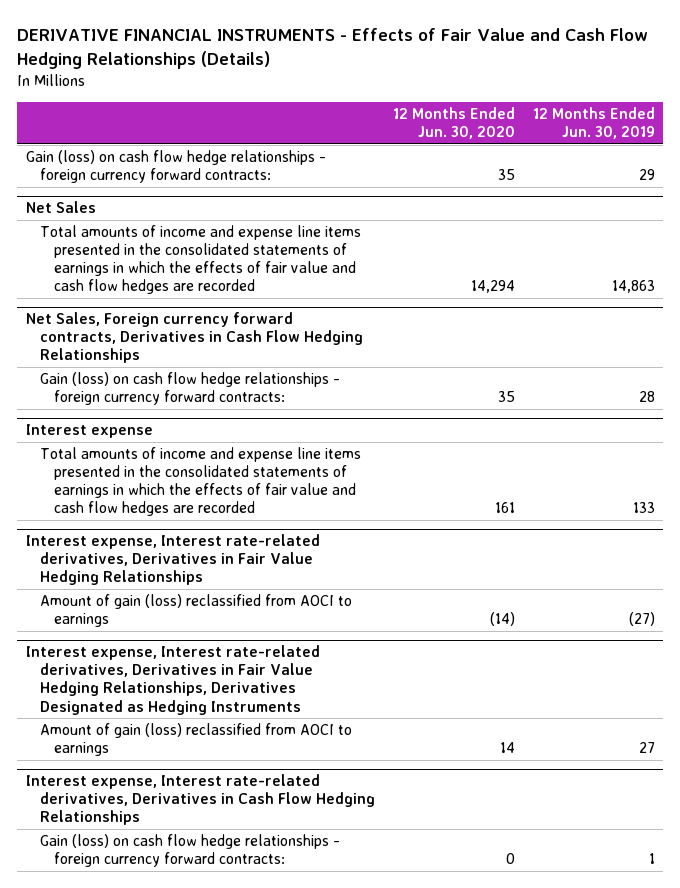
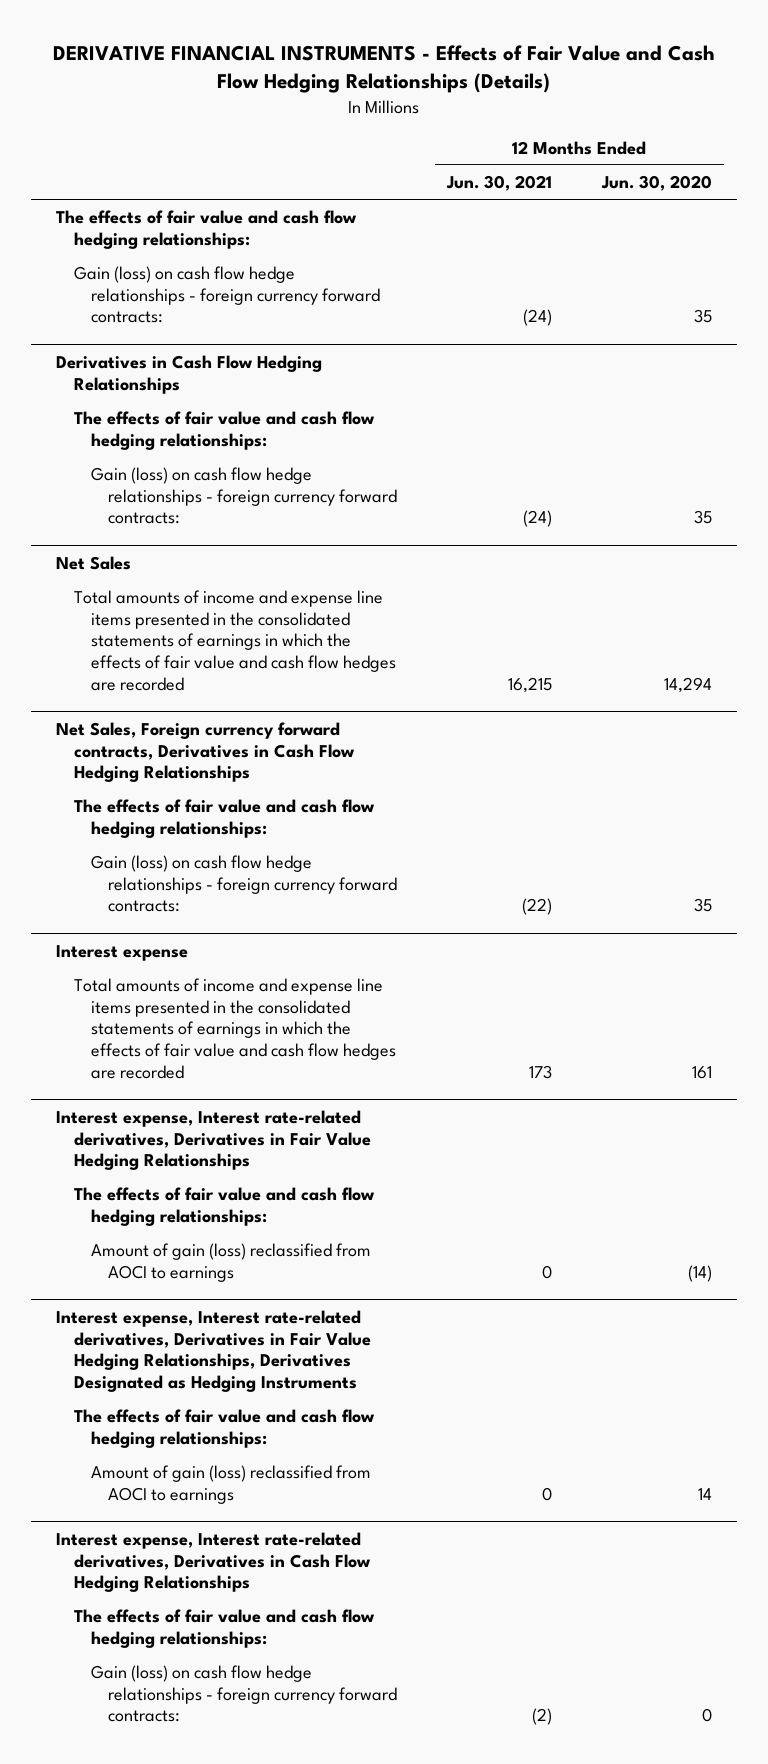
- | 12 Months Ended Jun. 30, 2020 | 12 Months Ended Jun. 30, 2019
+ | 12 Months Ended Jun. 30, 2021 | 12 Months Ended Jun. 30, 2020
+ The effects of fair value and cash flow hedging relationships:
+ Derivatives in Cash Flow Hedging Relationships
+ The effects of fair value and cash flow hedging relationships:
+ Gain (loss) on cash flow hedge relationships - foreign currency forward contracts: | (24) | 35
@ Net Sales, Foreign currency forward contracts, Derivatives in Cash Flow Hedging Relationships
+ The effects of fair value and cash flow hedging relationships:
@ Interest expense, Interest rate-related derivatives, Derivatives in Fair Value Hedging Relationships
+ The effects of fair value and cash flow hedging relationships:
@ Interest expense, Interest rate-related derivatives, Derivatives in Fair Value Hedging Relationships, Derivatives Designated as Hedging Instruments
+ The effects of fair value and cash flow hedging relationships:
@ Interest expense, Interest rate-related derivatives, Derivatives in Cash Flow Hedging Relationships
+ The effects of fair value and cash flow hedging relationships:

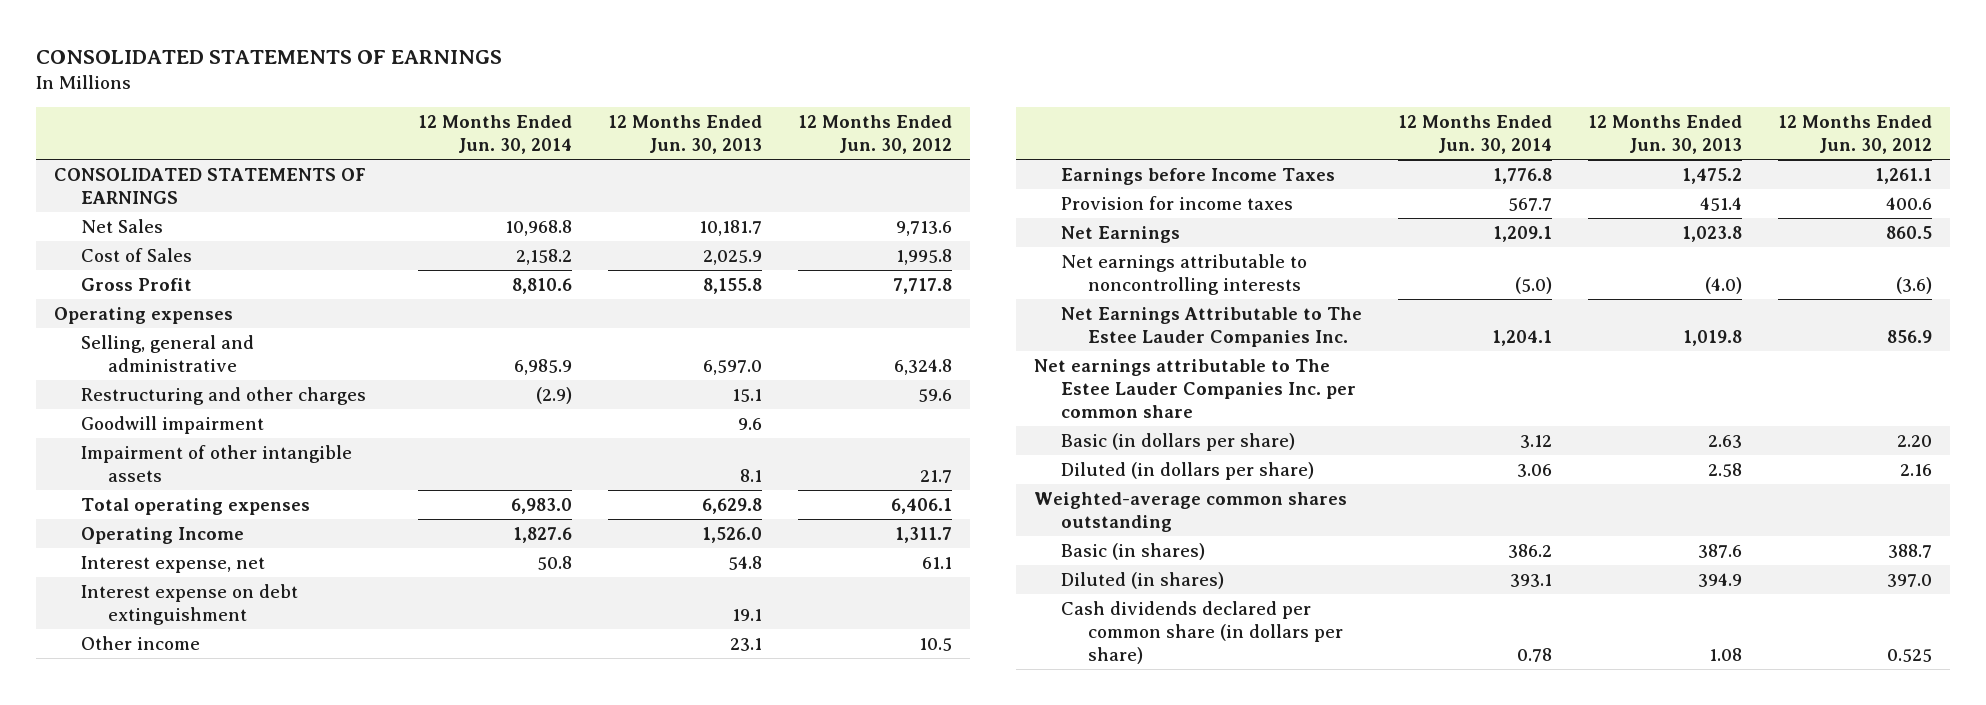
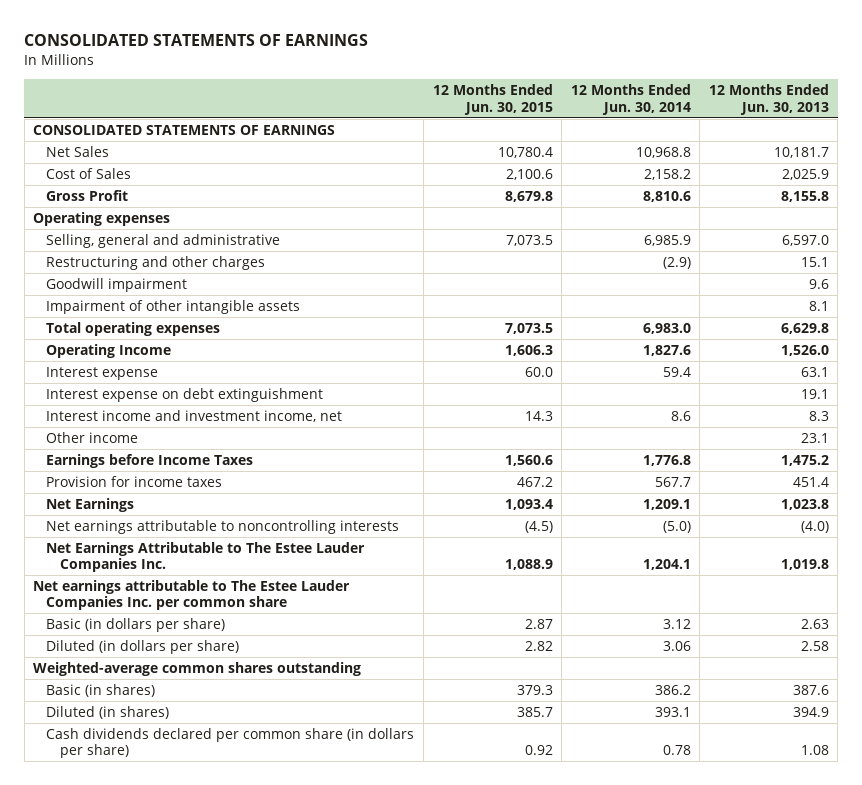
- | 12 Months Ended Jun. 30, 2014 | 12 Months Ended Jun. 30, 2013 | 12 Months Ended Jun. 30, 2012
+ | 12 Months Ended Jun. 30, 2015 | 12 Months Ended Jun. 30, 2014 | 12 Months Ended Jun. 30, 2013
- Interest expense, net | 50.8 | 54.8 | 61.1
+ Interest expense | 60.0 | 59.4 | 63.1
+ Interest income and investment income, net | 14.3 | 8.6 | 8.3

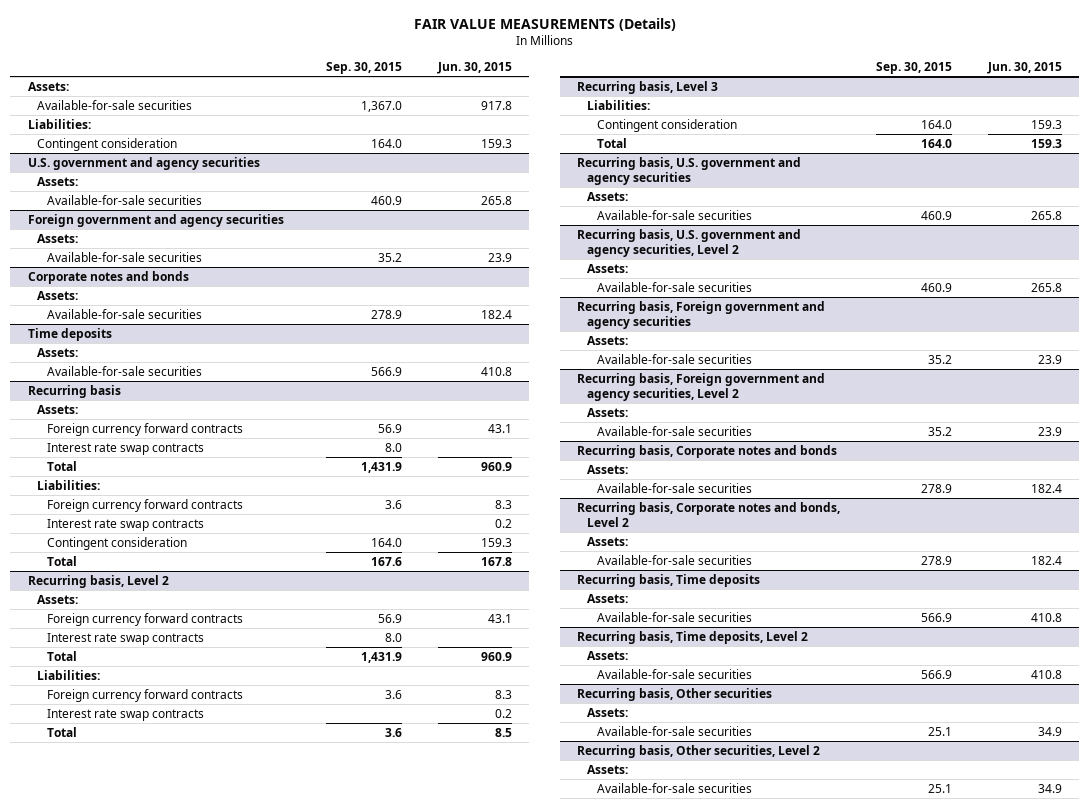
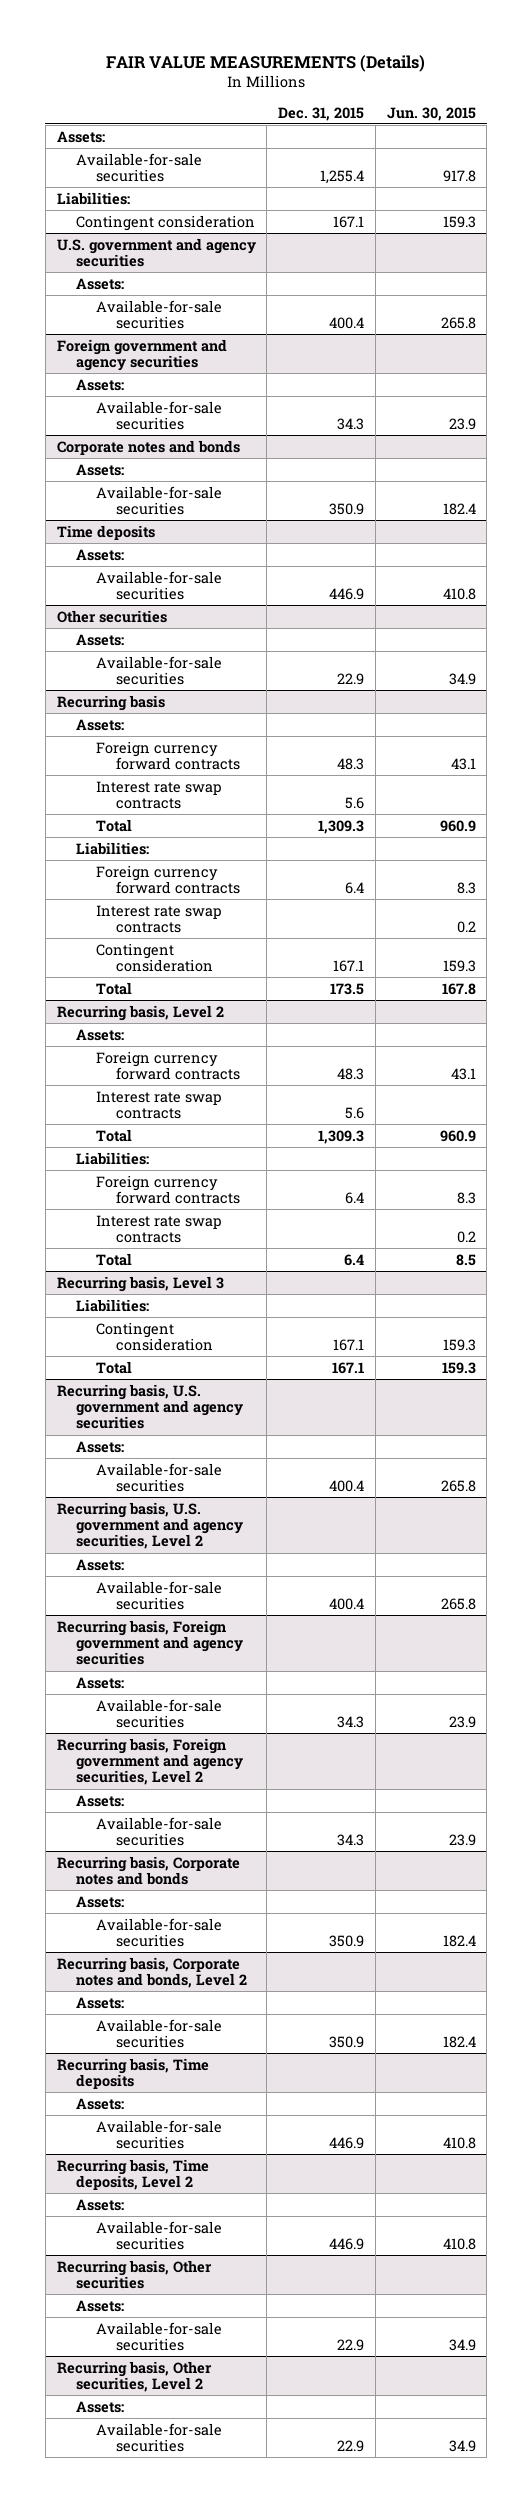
- | Sep. 30, 2015 | Jun. 30, 2015
+ | Dec. 31, 2015 | Jun. 30, 2015
+ Other securities
+ Assets:
+ Available-for-sale securities | 22.9 | 34.9

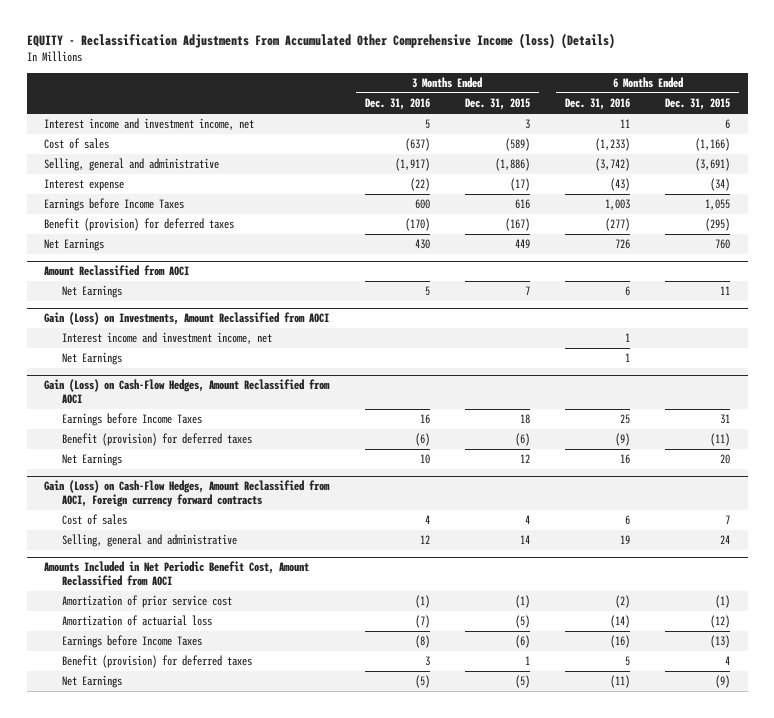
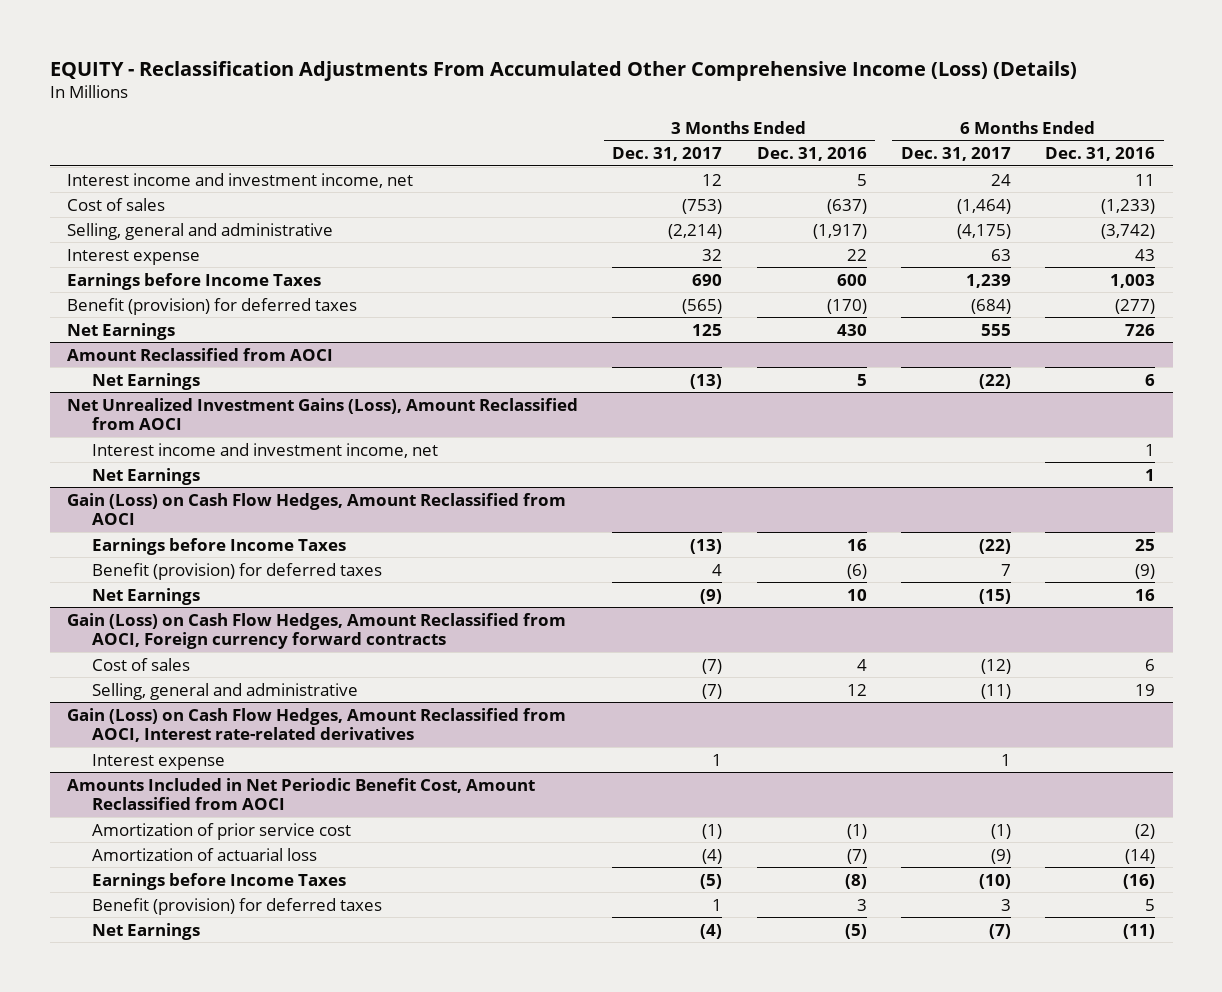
- EQUITY - Reclassification Adjustments From Accumulated Other Comprehensive Income (loss) (Details)
+ EQUITY - Reclassification Adjustments From Accumulated Other Comprehensive Income (Loss) (Details)
- | 3 Months Ended Dec. 31, 2016 | 3 Months Ended Dec. 31, 2015 | 6 Months Ended Dec. 31, 2016 | 6 Months Ended Dec. 31, 2015
+ | 3 Months Ended Dec. 31, 2017 | 3 Months Ended Dec. 31, 2016 | 6 Months Ended Dec. 31, 2017 | 6 Months Ended Dec. 31, 2016
- Interest expense | (22) | (17) | (43) | (34)
+ Interest expense | 32 | 22 | 63 | 43
- Gain (Loss) on Investments, Amount Reclassified from AOCI
+ Net Unrealized Investment Gains (Loss), Amount Reclassified from AOCI
- Gain (Loss) on Cash-Flow Hedges, Amount Reclassified from AOCI
+ Gain (Loss) on Cash Flow Hedges, Amount Reclassified from AOCI
- Gain (Loss) on Cash-Flow Hedges, Amount Reclassified from AOCI, Foreign currency forward contracts
+ Gain (Loss) on Cash Flow Hedges, Amount Reclassified from AOCI, Foreign currency forward contracts
+ Gain (Loss) on Cash Flow Hedges, Amount Reclassified from AOCI, Interest rate-related derivatives
+ Interest expense | 1 | | 1 |

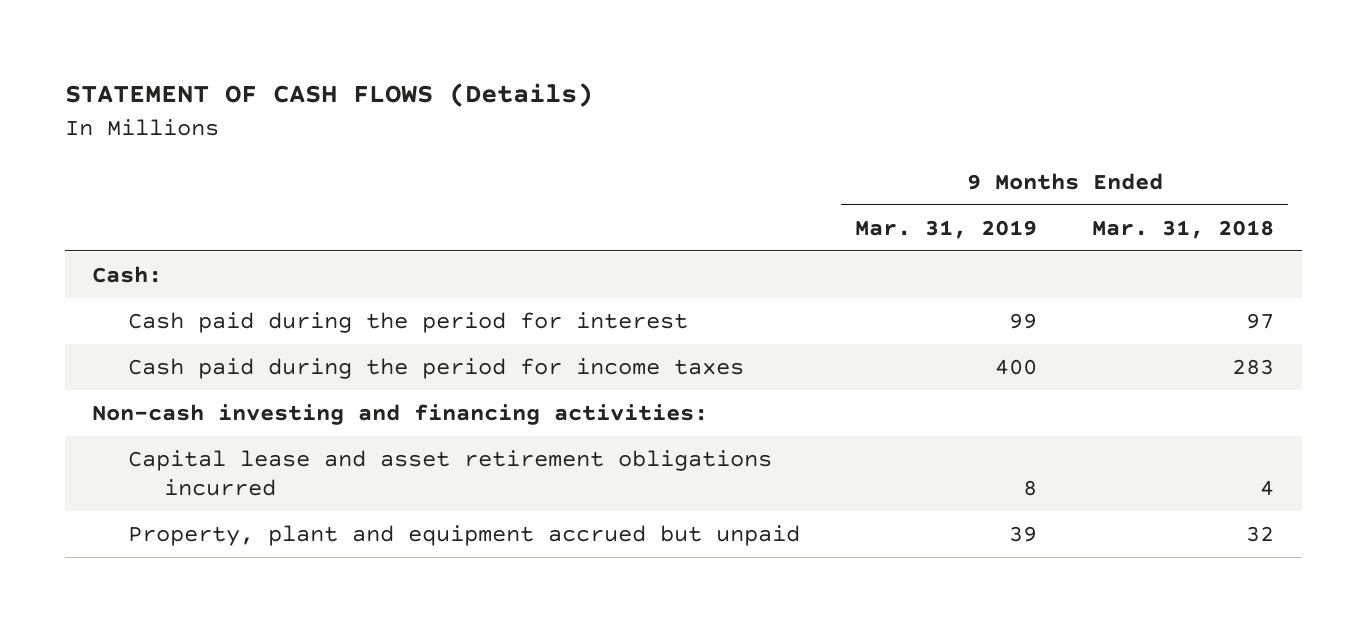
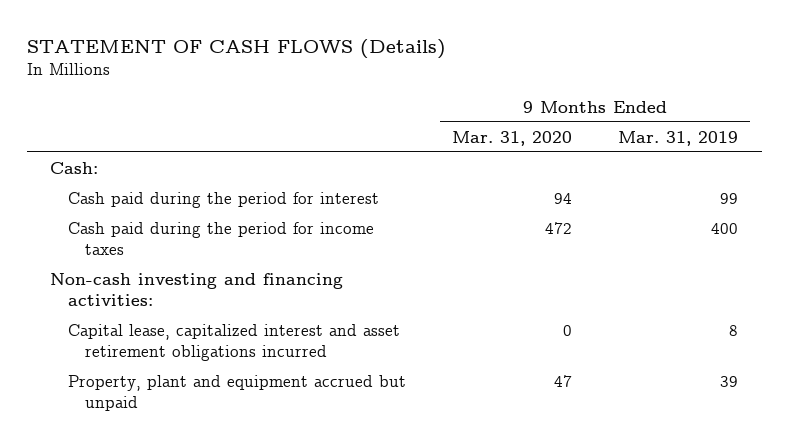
- | 9 Months Ended Mar. 31, 2019 | 9 Months Ended Mar. 31, 2018
+ | 9 Months Ended Mar. 31, 2020 | 9 Months Ended Mar. 31, 2019
- Capital lease and asset retirement obligations incurred | 8 | 4
+ Capital lease, capitalized interest and asset retirement obligations incurred | 0 | 8

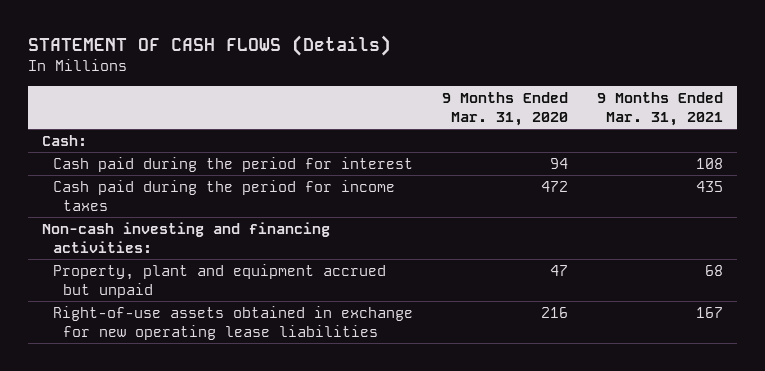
- | 9 Months Ended Mar. 31, 2020 | 9 Months Ended Mar. 31, 2019
+ | 9 Months Ended Mar. 31, 2020 | 9 Months Ended Mar. 31, 2021
- Capital lease, capitalized interest and asset retirement obligations incurred | 0 | 8
+ Right-of-use assets obtained in exchange for new operating lease liabilities | 216 | 167

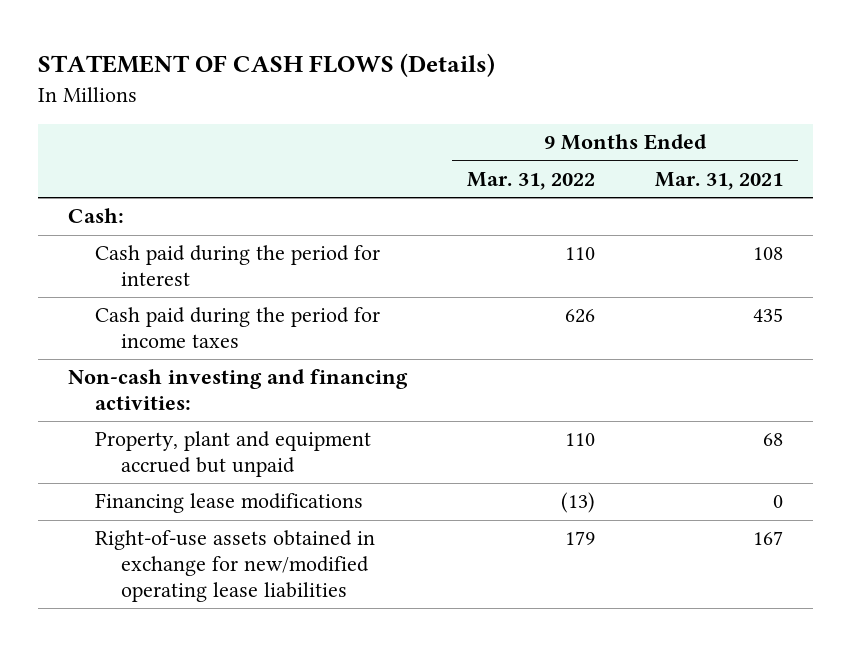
- | 9 Months Ended Mar. 31, 2020 | 9 Months Ended Mar. 31, 2021
+ | 9 Months Ended Mar. 31, 2022 | 9 Months Ended Mar. 31, 2021
- Right-of-use assets obtained in exchange for new operating lease liabilities | 216 | 167
+ Financing lease modifications | (13) | 0
+ Right-of-use assets obtained in exchange for new/modified operating lease liabilities | 179 | 167

